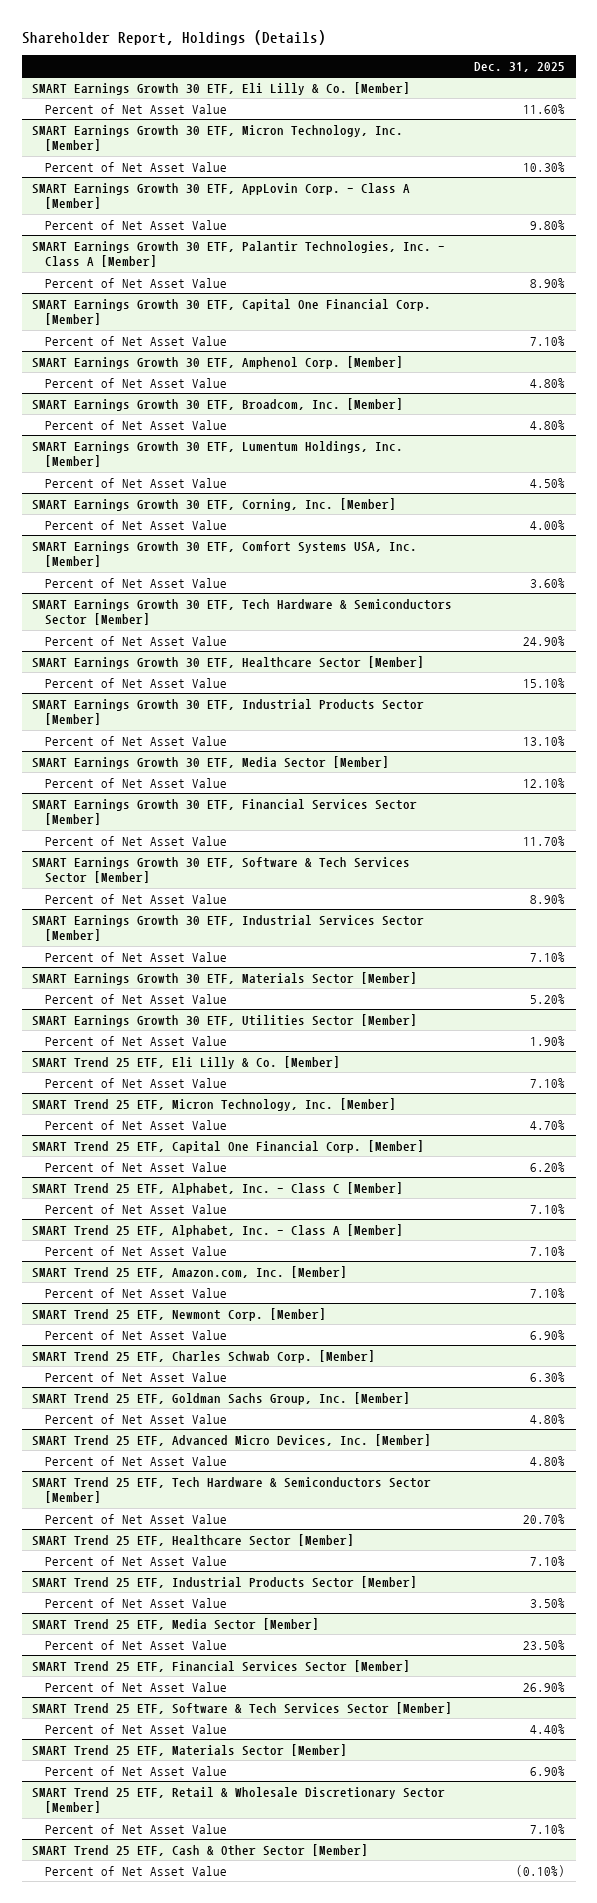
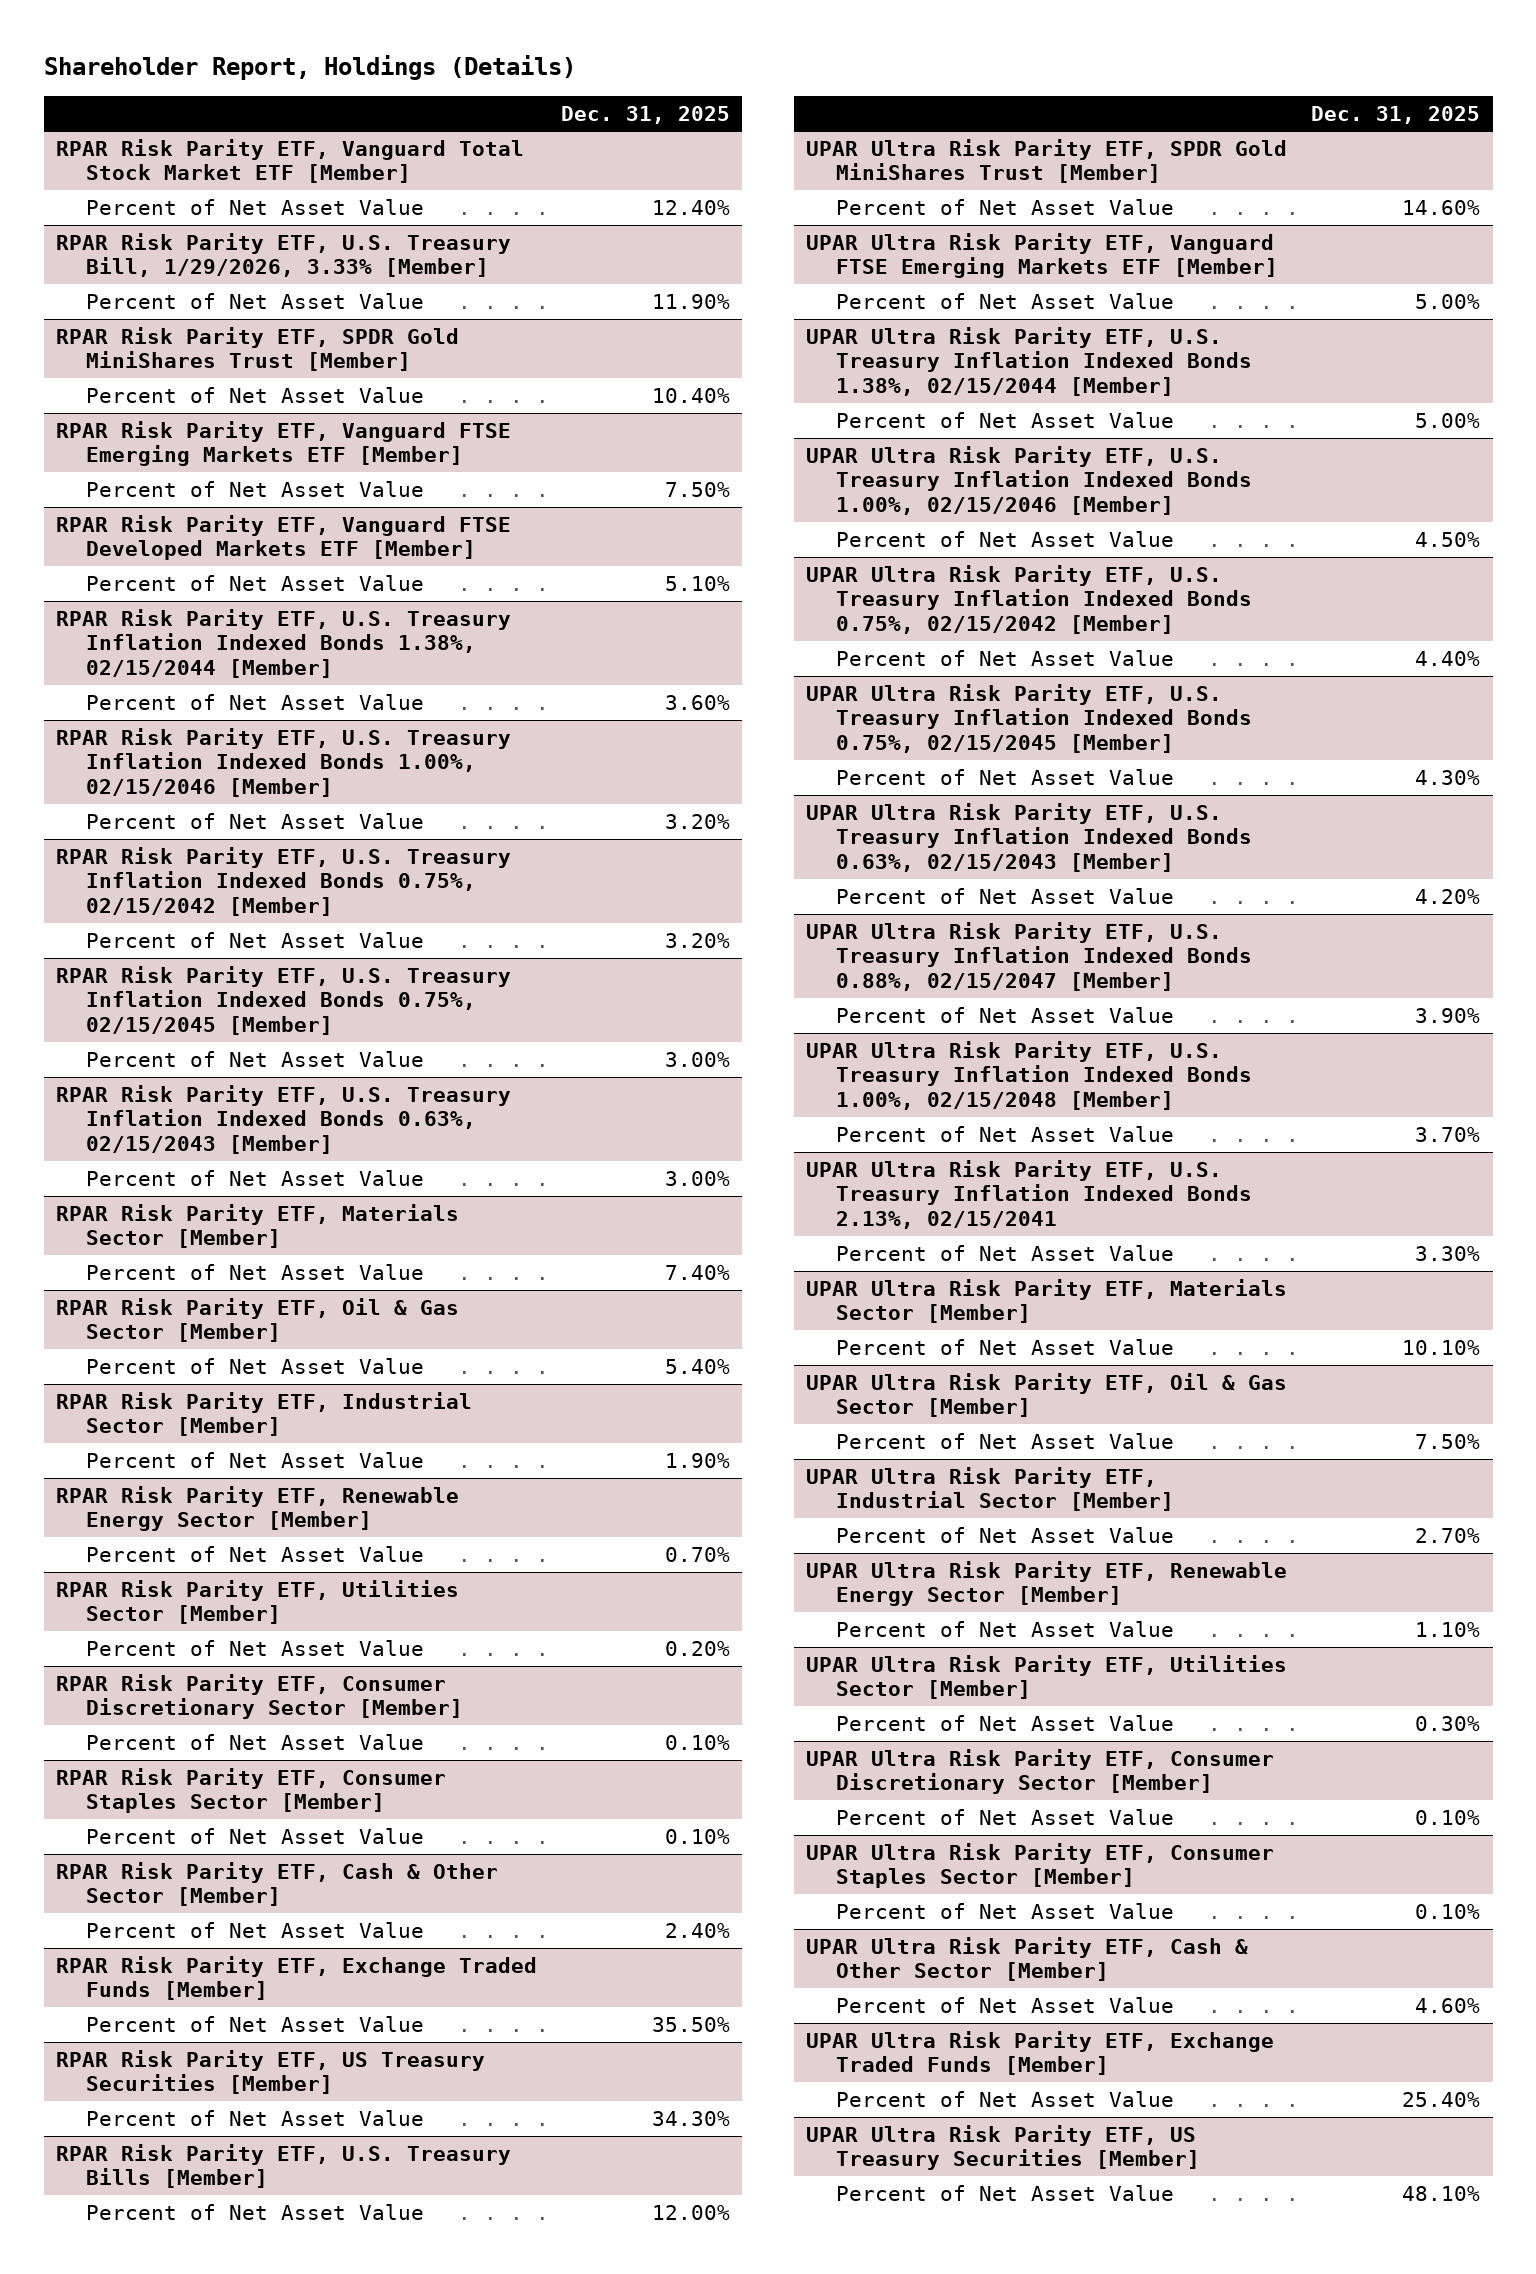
- SMART Earnings Growth 30 ETF, Eli Lilly & Co. [Member]
- Percent of Net Asset Value | 11.60%
- SMART Earnings Growth 30 ETF, Micron Technology, Inc. [Member]
- Percent of Net Asset Value | 10.30%
- SMART Earnings Growth 30 ETF, AppLovin Corp. - Class A [Member]
- Percent of Net Asset Value | 9.80%
- SMART Earnings Growth 30 ETF, Palantir Technologies, Inc. - Class A [Member]
- Percent of Net Asset Value | 8.90%
- SMART Earnings Growth 30 ETF, Capital One Financial Corp. [Member]
- Percent of Net Asset Value | 7.10%
- SMART Earnings Growth 30 ETF, Amphenol Corp. [Member]
- Percent of Net Asset Value | 4.80%
- SMART Earnings Growth 30 ETF, Broadcom, Inc. [Member]
- Percent of Net Asset Value | 4.80%
- SMART Earnings Growth 30 ETF, Lumentum Holdings, Inc. [Member]
- Percent of Net Asset Value | 4.50%
- SMART Earnings Growth 30 ETF, Corning, Inc. [Member]
- Percent of Net Asset Value | 4.00%
- SMART Earnings Growth 30 ETF, Comfort Systems USA, Inc. [Member]
+ RPAR Risk Parity ETF, Vanguard Total Stock Market ETF [Member]
+ Percent of Net Asset Value | 12.40%
+ RPAR Risk Parity ETF, U.S. Treasury Bill, 1/29/2026, 3.33% [Member]
+ Percent of Net Asset Value | 11.90%
+ RPAR Risk Parity ETF, SPDR Gold MiniShares Trust [Member]
+ Percent of Net Asset Value | 10.40%
+ RPAR Risk Parity ETF, Vanguard FTSE Emerging Markets ETF [Member]
+ Percent of Net Asset Value | 7.50%
+ RPAR Risk Parity ETF, Vanguard FTSE Developed Markets ETF [Member]
+ Percent of Net Asset Value | 5.10%
+ RPAR Risk Parity ETF, U.S. Treasury Inflation Indexed Bonds 1.38%, 02/15/2044 [Member]
- SMART Earnings Growth 30 ETF, Tech Hardware & Semiconductors Sector [Member]
- Percent of Net Asset Value | 24.90%
- SMART Earnings Growth 30 ETF, Healthcare Sector [Member]
- Percent of Net Asset Value | 15.10%
- SMART Earnings Growth 30 ETF, Industrial Products Sector [Member]
- Percent of Net Asset Value | 13.10%
- SMART Earnings Growth 30 ETF, Media Sector [Member]
- Percent of Net Asset Value | 12.10%
- SMART Earnings Growth 30 ETF, Financial Services Sector [Member]
- Percent of Net Asset Value | 11.70%
- SMART Earnings Growth 30 ETF, Software & Tech Services Sector [Member]
- Percent of Net Asset Value | 8.90%
- SMART Earnings Growth 30 ETF, Industrial Services Sector [Member]
- Percent of Net Asset Value | 7.10%
- SMART Earnings Growth 30 ETF, Materials Sector [Member]
- Percent of Net Asset Value | 5.20%
- SMART Earnings Growth 30 ETF, Utilities Sector [Member]
+ RPAR Risk Parity ETF, U.S. Treasury Inflation Indexed Bonds 1.00%, 02/15/2046 [Member]
+ Percent of Net Asset Value | 3.20%
+ RPAR Risk Parity ETF, U.S. Treasury Inflation Indexed Bonds 0.75%, 02/15/2042 [Member]
+ Percent of Net Asset Value | 3.20%
+ RPAR Risk Parity ETF, U.S. Treasury Inflation Indexed Bonds 0.75%, 02/15/2045 [Member]
+ Percent of Net Asset Value | 3.00%
+ RPAR Risk Parity ETF, U.S. Treasury Inflation Indexed Bonds 0.63%, 02/15/2043 [Member]
+ Percent of Net Asset Value | 3.00%
+ RPAR Risk Parity ETF, Materials Sector [Member]
+ Percent of Net Asset Value | 7.40%
+ RPAR Risk Parity ETF, Oil & Gas Sector [Member]
+ Percent of Net Asset Value | 5.40%
+ RPAR Risk Parity ETF, Industrial Sector [Member]
- SMART Trend 25 ETF, Eli Lilly & Co. [Member]
- Percent of Net Asset Value | 7.10%
- SMART Trend 25 ETF, Micron Technology, Inc. [Member]
- Percent of Net Asset Value | 4.70%
- SMART Trend 25 ETF, Capital One Financial Corp. [Member]
- Percent of Net Asset Value | 6.20%
- SMART Trend 25 ETF, Alphabet, Inc. - Class C [Member]
- Percent of Net Asset Value | 7.10%
- SMART Trend 25 ETF, Alphabet, Inc. - Class A [Member]
- Percent of Net Asset Value | 7.10%
- SMART Trend 25 ETF, Amazon.com, Inc. [Member]
- Percent of Net Asset Value | 7.10%
- SMART Trend 25 ETF, Newmont Corp. [Member]
- Percent of Net Asset Value | 6.90%
- SMART Trend 25 ETF, Charles Schwab Corp. [Member]
- Percent of Net Asset Value | 6.30%
- SMART Trend 25 ETF, Goldman Sachs Group, Inc. [Member]
- Percent of Net Asset Value | 4.80%
- SMART Trend 25 ETF, Advanced Micro Devices, Inc. [Member]
- Percent of Net Asset Value | 4.80%
- SMART Trend 25 ETF, Tech Hardware & Semiconductors Sector [Member]
- Percent of Net Asset Value | 20.70%
- SMART Trend 25 ETF, Healthcare Sector [Member]
- Percent of Net Asset Value | 7.10%
- SMART Trend 25 ETF, Industrial Products Sector [Member]
- Percent of Net Asset Value | 3.50%
- SMART Trend 25 ETF, Media Sector [Member]
- Percent of Net Asset Value | 23.50%
- SMART Trend 25 ETF, Financial Services Sector [Member]
- Percent of Net Asset Value | 26.90%
- SMART Trend 25 ETF, Software & Tech Services Sector [Member]
+ RPAR Risk Parity ETF, Renewable Energy Sector [Member]
+ Percent of Net Asset Value | 0.70%
+ RPAR Risk Parity ETF, Utilities Sector [Member]
+ Percent of Net Asset Value | 0.20%
+ RPAR Risk Parity ETF, Consumer Discretionary Sector [Member]
+ Percent of Net Asset Value | 0.10%
+ RPAR Risk Parity ETF, Consumer Staples Sector [Member]
+ Percent of Net Asset Value | 0.10%
+ RPAR Risk Parity ETF, Cash & Other Sector [Member]
+ Percent of Net Asset Value | 2.40%
+ RPAR Risk Parity ETF, Exchange Traded Funds [Member]
+ Percent of Net Asset Value | 35.50%
+ RPAR Risk Parity ETF, US Treasury Securities [Member]
+ Percent of Net Asset Value | 34.30%
+ RPAR Risk Parity ETF, U.S. Treasury Bills [Member]
+ Percent of Net Asset Value | 12.00%
+ UPAR Ultra Risk Parity ETF, SPDR Gold MiniShares Trust [Member]
+ Percent of Net Asset Value | 14.60%
+ UPAR Ultra Risk Parity ETF, Vanguard FTSE Emerging Markets ETF [Member]
+ Percent of Net Asset Value | 5.00%
+ UPAR Ultra Risk Parity ETF, U.S. Treasury Inflation Indexed Bonds 1.38%, 02/15/2044 [Member]
+ Percent of Net Asset Value | 5.00%
+ UPAR Ultra Risk Parity ETF, U.S. Treasury Inflation Indexed Bonds 1.00%, 02/15/2046 [Member]
+ Percent of Net Asset Value | 4.50%
+ UPAR Ultra Risk Parity ETF, U.S. Treasury Inflation Indexed Bonds 0.75%, 02/15/2042 [Member]
- SMART Trend 25 ETF, Materials Sector [Member]
- Percent of Net Asset Value | 6.90%
- SMART Trend 25 ETF, Retail & Wholesale Discretionary Sector [Member]
- Percent of Net Asset Value | 7.10%
- SMART Trend 25 ETF, Cash & Other Sector [Member]
- Percent of Net Asset Value | (0.10%)
+ UPAR Ultra Risk Parity ETF, U.S. Treasury Inflation Indexed Bonds 0.75%, 02/15/2045 [Member]
+ Percent of Net Asset Value | 4.30%
+ UPAR Ultra Risk Parity ETF, U.S. Treasury Inflation Indexed Bonds 0.63%, 02/15/2043 [Member]
+ Percent of Net Asset Value | 4.20%
+ UPAR Ultra Risk Parity ETF, U.S. Treasury Inflation Indexed Bonds 0.88%, 02/15/2047 [Member]
+ Percent of Net Asset Value | 3.90%
+ UPAR Ultra Risk Parity ETF, U.S. Treasury Inflation Indexed Bonds 1.00%, 02/15/2048 [Member]
+ Percent of Net Asset Value | 3.70%
+ UPAR Ultra Risk Parity ETF, U.S. Treasury Inflation Indexed Bonds 2.13%, 02/15/2041
+ Percent of Net Asset Value | 3.30%
+ UPAR Ultra Risk Parity ETF, Materials Sector [Member]
+ Percent of Net Asset Value | 10.10%
+ UPAR Ultra Risk Parity ETF, Oil & Gas Sector [Member]
+ Percent of Net Asset Value | 7.50%
+ UPAR Ultra Risk Parity ETF, Industrial Sector [Member]
+ Percent of Net Asset Value | 2.70%
+ UPAR Ultra Risk Parity ETF, Renewable Energy Sector [Member]
+ Percent of Net Asset Value | 1.10%
+ UPAR Ultra Risk Parity ETF, Utilities Sector [Member]
+ Percent of Net Asset Value | 0.30%
+ UPAR Ultra Risk Parity ETF, Consumer Discretionary Sector [Member]
+ Percent of Net Asset Value | 0.10%
+ UPAR Ultra Risk Parity ETF, Consumer Staples Sector [Member]
+ Percent of Net Asset Value | 0.10%
+ UPAR Ultra Risk Parity ETF, Cash & Other Sector [Member]
+ Percent of Net Asset Value | 4.60%
+ UPAR Ultra Risk Parity ETF, Exchange Traded Funds [Member]
+ Percent of Net Asset Value | 25.40%
+ UPAR Ultra Risk Parity ETF, US Treasury Securities [Member]
+ Percent of Net Asset Value | 48.10%

